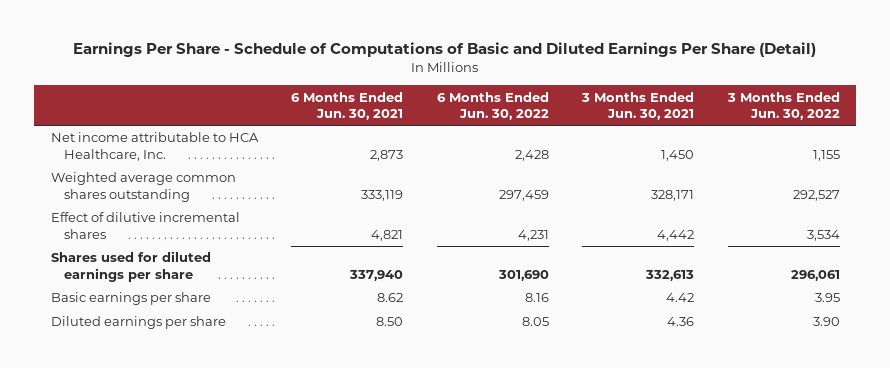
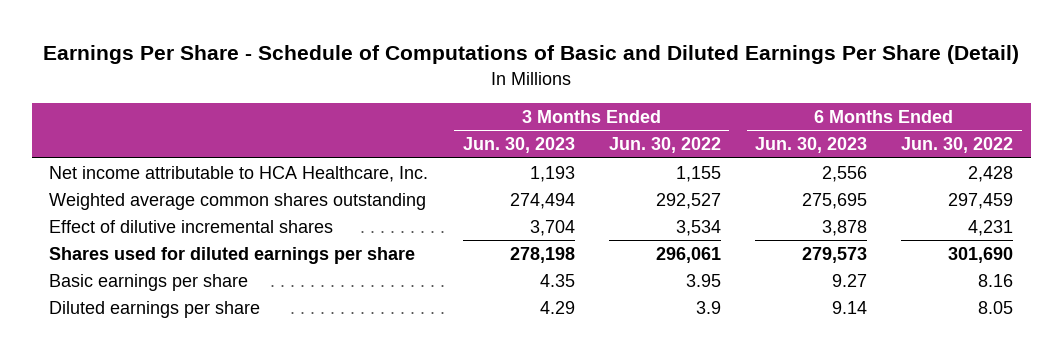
- | 6 Months Ended Jun. 30, 2021 | 6 Months Ended Jun. 30, 2022 | 3 Months Ended Jun. 30, 2021 | 3 Months Ended Jun. 30, 2022
+ | 3 Months Ended Jun. 30, 2023 | 3 Months Ended Jun. 30, 2022 | 6 Months Ended Jun. 30, 2023 | 6 Months Ended Jun. 30, 2022
- Diluted earnings per share | 8.50 | 8.05 | 4.36 | 3.90
+ Diluted earnings per share | 4.29 | 3.9 | 9.14 | 8.05

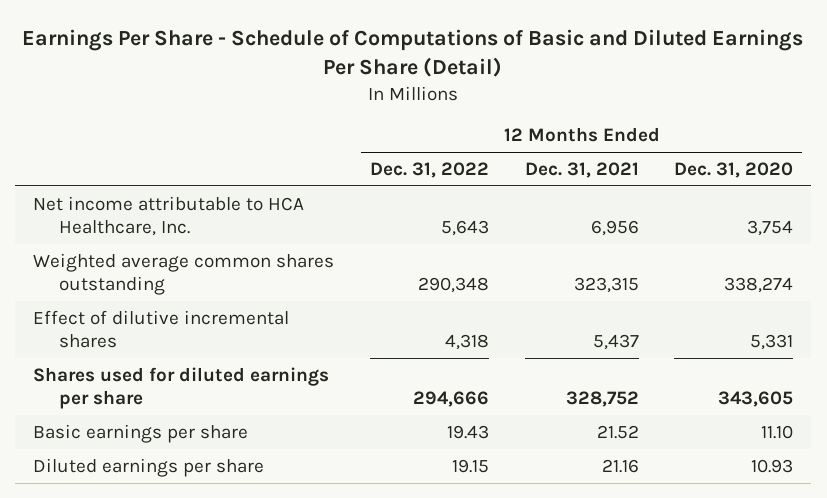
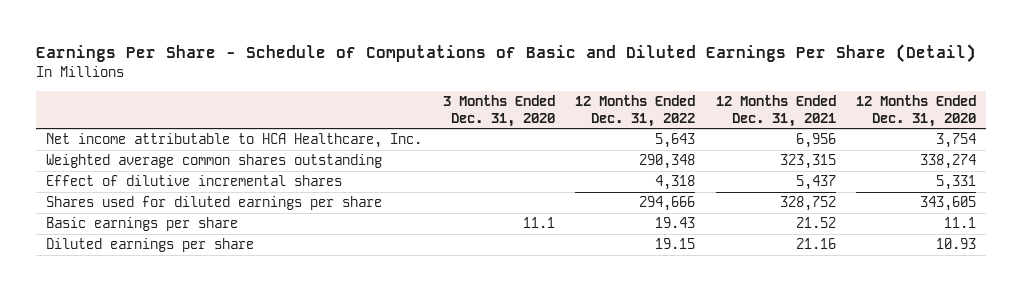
- | 12 Months Ended Dec. 31, 2022 | 12 Months Ended Dec. 31, 2021 | 12 Months Ended Dec. 31, 2020
+ | 3 Months Ended Dec. 31, 2020 | 12 Months Ended Dec. 31, 2022 | 12 Months Ended Dec. 31, 2021 | 12 Months Ended Dec. 31, 2020
- Basic earnings per share | 19.43 | 21.52 | 11.10
+ Basic earnings per share | 11.1 | 19.43 | 21.52 | 11.1

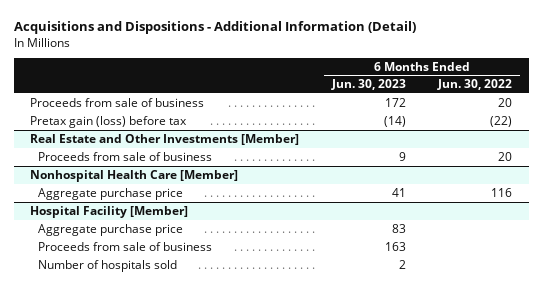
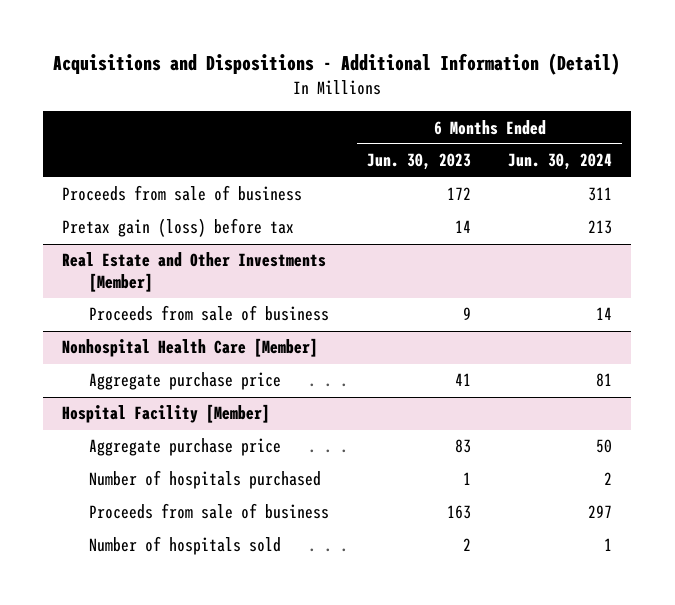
- | 6 Months Ended Jun. 30, 2023 | 6 Months Ended Jun. 30, 2022
+ | 6 Months Ended Jun. 30, 2023 | 6 Months Ended Jun. 30, 2024
- Pretax gain (loss) before tax | (14) | (22)
+ Pretax gain (loss) before tax | 14 | 213
@ Hospital Facility [Member]
+ Number of hospitals purchased | 1 | 2

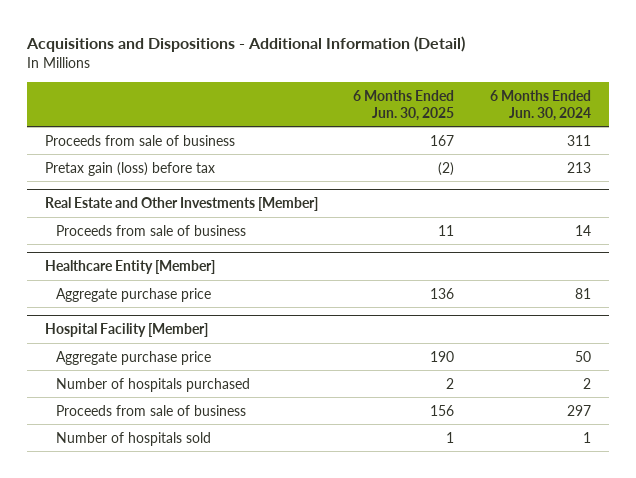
- | 6 Months Ended Jun. 30, 2023 | 6 Months Ended Jun. 30, 2024
+ | 6 Months Ended Jun. 30, 2025 | 6 Months Ended Jun. 30, 2024
- Nonhospital Health Care [Member]
+ Healthcare Entity [Member]

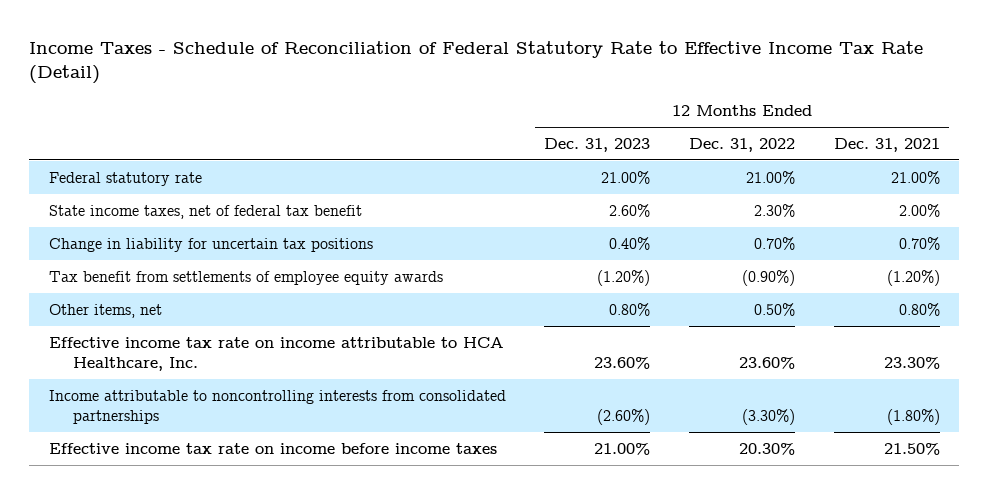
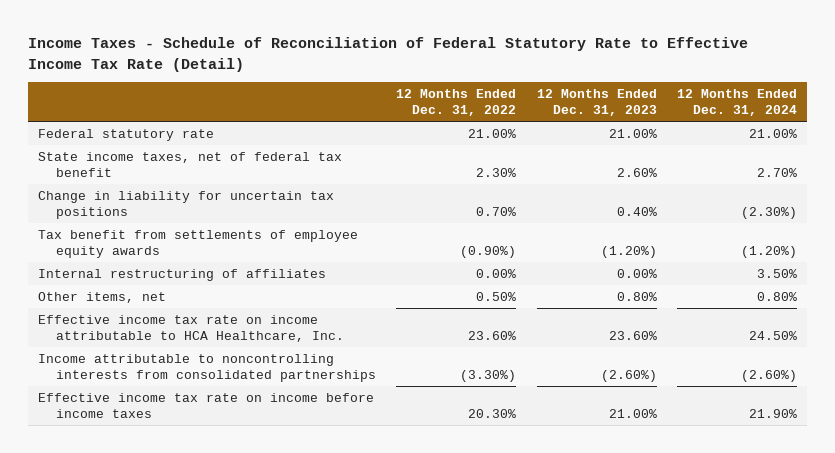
- | 12 Months Ended Dec. 31, 2023 | 12 Months Ended Dec. 31, 2022 | 12 Months Ended Dec. 31, 2021
+ | 12 Months Ended Dec. 31, 2022 | 12 Months Ended Dec. 31, 2023 | 12 Months Ended Dec. 31, 2024
+ Internal restructuring of affiliates | 0.00% | 0.00% | 3.50%

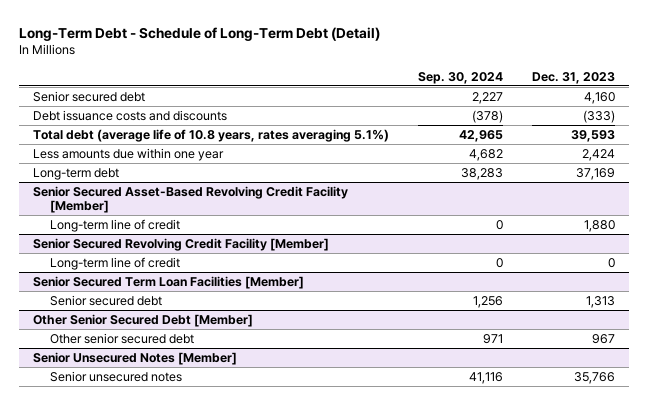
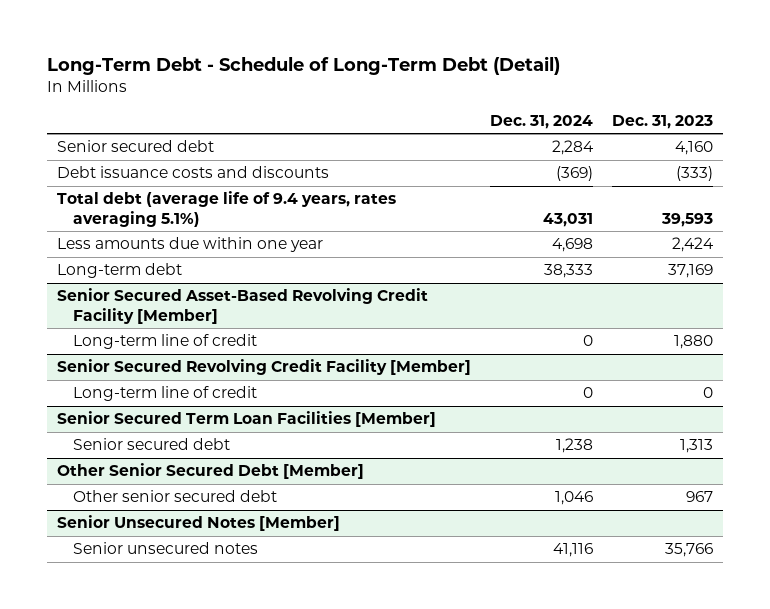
- | Sep. 30, 2024 | Dec. 31, 2023
+ | Dec. 31, 2024 | Dec. 31, 2023
- Total debt (average life of 10.8 years, rates averaging 5.1%) | 42,965 | 39,593
+ Total debt (average life of 9.4 years, rates averaging 5.1%) | 43,031 | 39,593

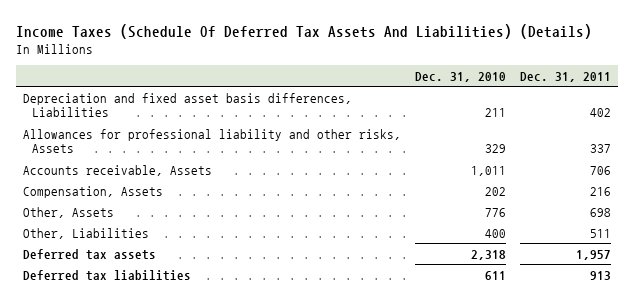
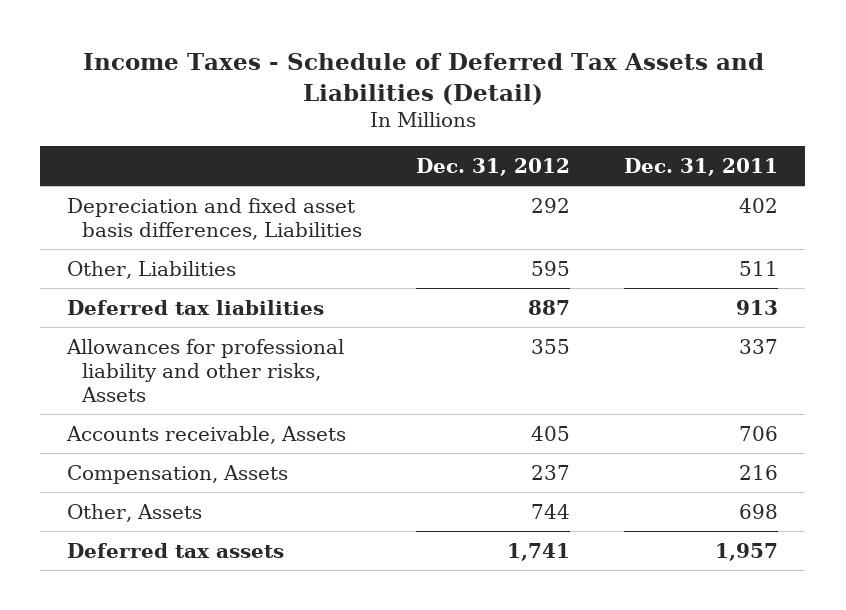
- Income Taxes (Schedule Of Deferred Tax Assets And Liabilities) (Details)
+ Income Taxes - Schedule of Deferred Tax Assets and Liabilities (Detail)
- | Dec. 31, 2010 | Dec. 31, 2011
+ | Dec. 31, 2012 | Dec. 31, 2011
moved up: Other, Liabilities | 595 | 511
moved up: Deferred tax liabilities | 887 | 913

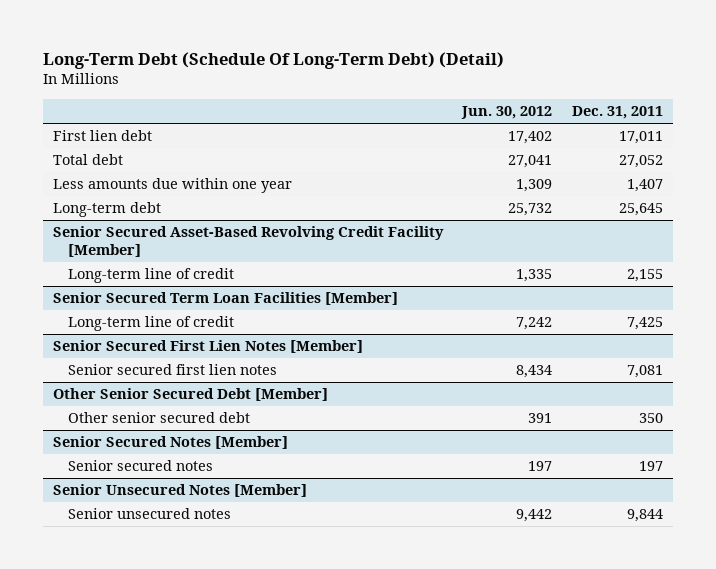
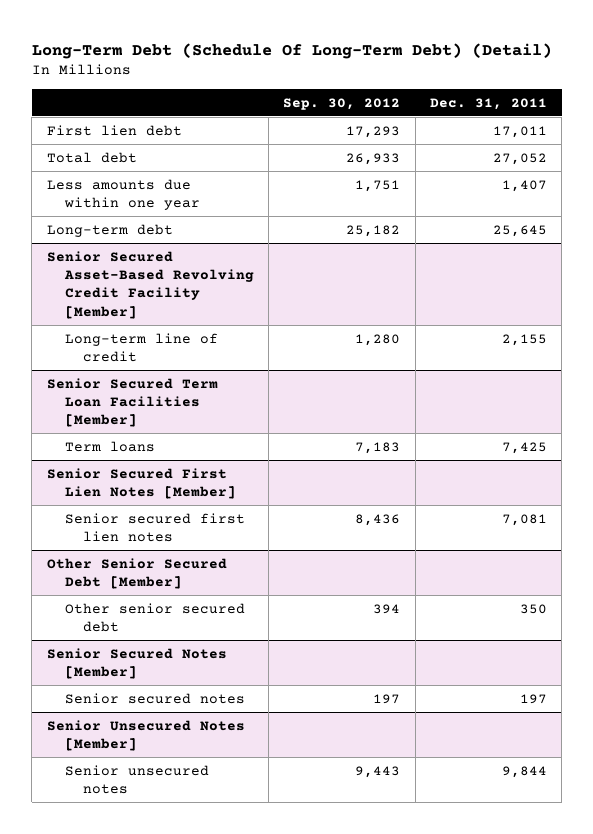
- | Jun. 30, 2012 | Dec. 31, 2011
+ | Sep. 30, 2012 | Dec. 31, 2011
@ Senior Secured Term Loan Facilities [Member]
- Long-term line of credit | 7,242 | 7,425
+ Term loans | 7,183 | 7,425

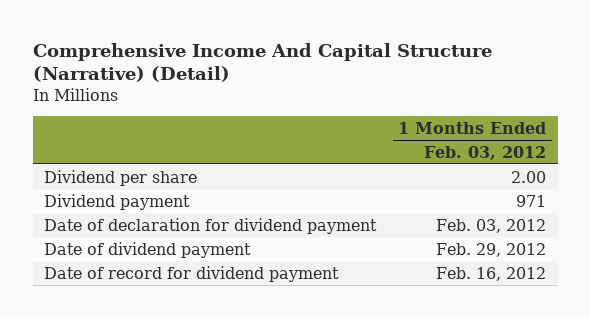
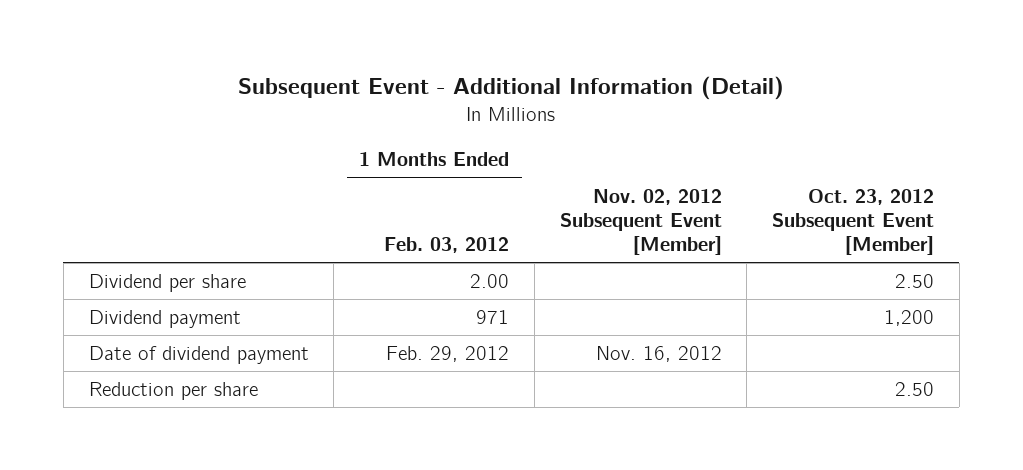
- Comprehensive Income And Capital Structure (Narrative) (Detail)
+ Subsequent Event - Additional Information (Detail)
- | 1 Months Ended Feb. 03, 2012
+ | 1 Months Ended Feb. 03, 2012 | Nov. 02, 2012 Subsequent Event [Member] | Oct. 23, 2012 Subsequent Event [Member]
- Date of declaration for dividend payment | Feb. 03, 2012
- Date of record for dividend payment | Feb. 16, 2012
+ Reduction per share | | | 2.50

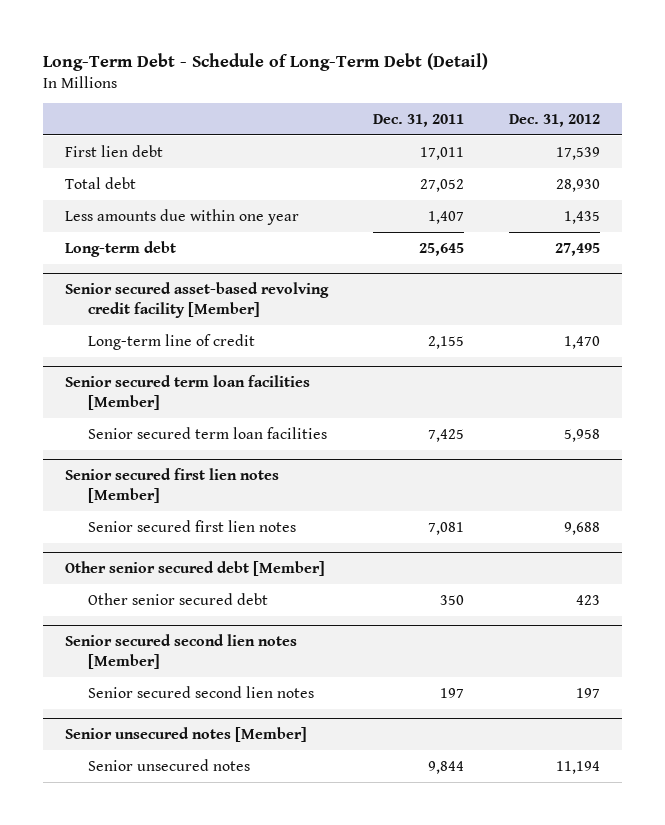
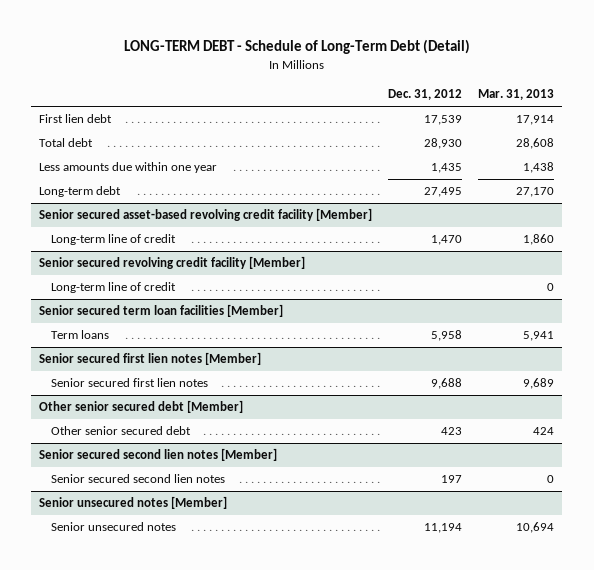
- Long-Term Debt - Schedule of Long-Term Debt (Detail)
+ LONG-TERM DEBT - Schedule of Long-Term Debt (Detail)
- | Dec. 31, 2011 | Dec. 31, 2012
+ | Dec. 31, 2012 | Mar. 31, 2013
+ Senior secured revolving credit facility [Member]
+ Long-term line of credit | | 0
@ Senior secured term loan facilities [Member]
- Senior secured term loan facilities | 7,425 | 5,958
+ Term loans | 5,958 | 5,941

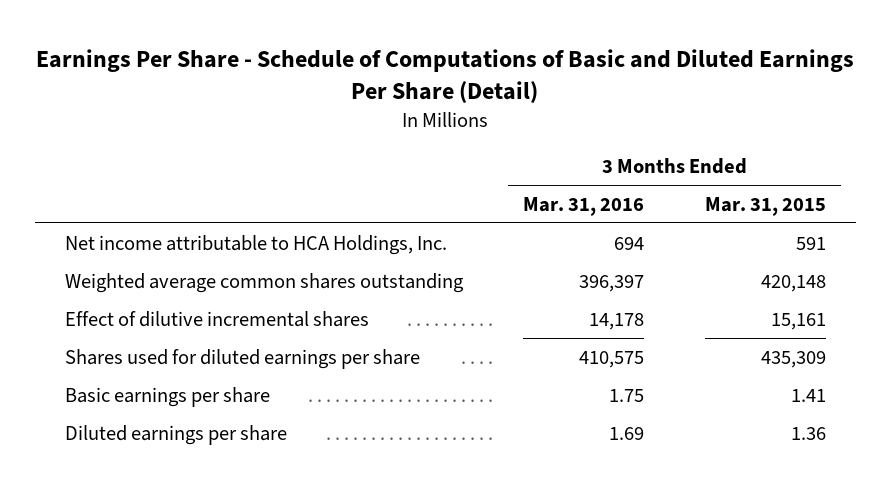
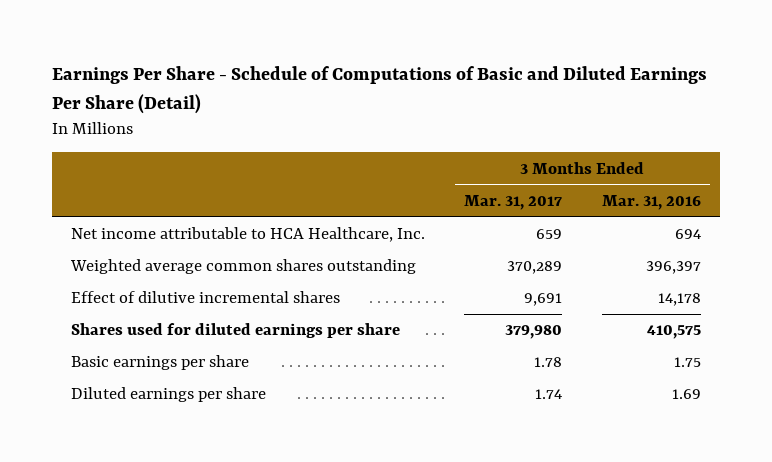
- | 3 Months Ended Mar. 31, 2016 | 3 Months Ended Mar. 31, 2015
+ | 3 Months Ended Mar. 31, 2017 | 3 Months Ended Mar. 31, 2016
- Net income attributable to HCA Holdings, Inc. | 694 | 591
+ Net income attributable to HCA Healthcare, Inc. | 659 | 694

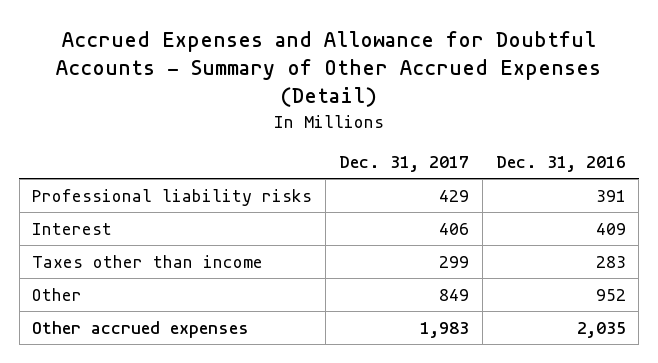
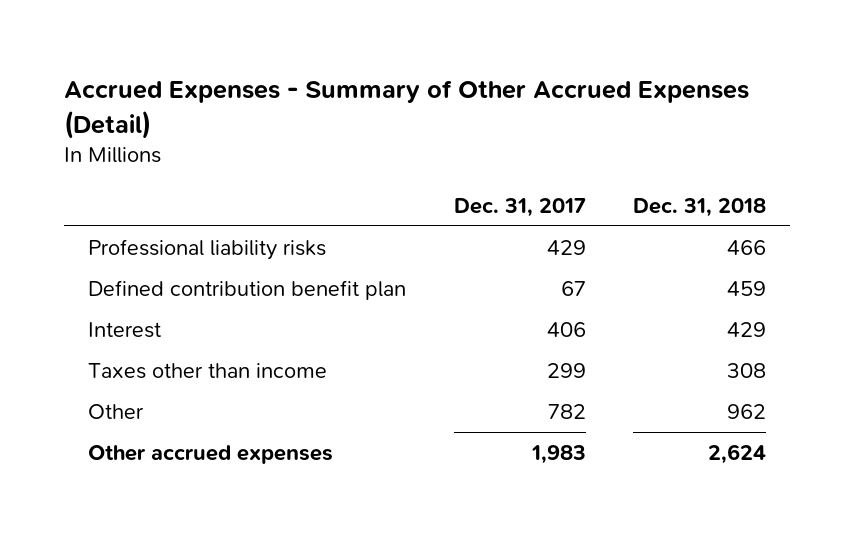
- Accrued Expenses and Allowance for Doubtful Accounts - Summary of Other Accrued Expenses (Detail)
+ Accrued Expenses - Summary of Other Accrued Expenses (Detail)
- | Dec. 31, 2017 | Dec. 31, 2016
+ | Dec. 31, 2017 | Dec. 31, 2018
+ Defined contribution benefit plan | 67 | 459
- Other | 849 | 952
+ Other | 782 | 962

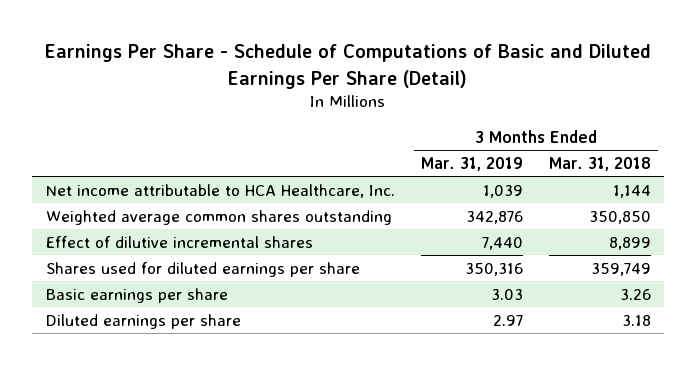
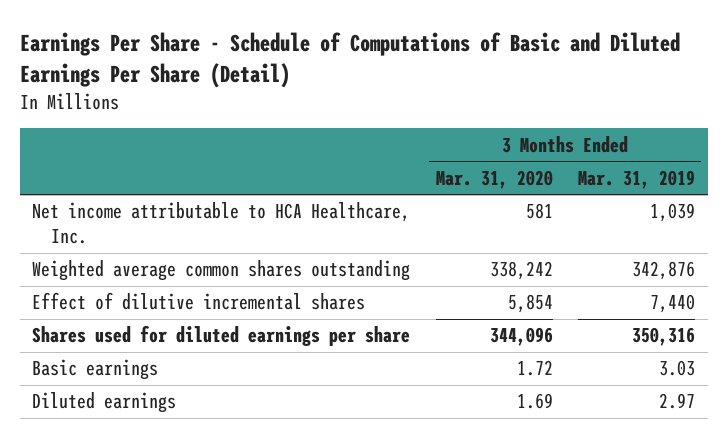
- | 3 Months Ended Mar. 31, 2019 | 3 Months Ended Mar. 31, 2018
+ | 3 Months Ended Mar. 31, 2020 | 3 Months Ended Mar. 31, 2019
- Basic earnings per share | 3.03 | 3.26
- Diluted earnings per share | 2.97 | 3.18
+ Basic earnings | 1.72 | 3.03
+ Diluted earnings | 1.69 | 2.97

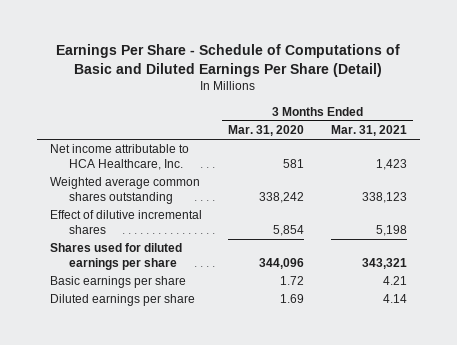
- | 3 Months Ended Mar. 31, 2020 | 3 Months Ended Mar. 31, 2019
+ | 3 Months Ended Mar. 31, 2020 | 3 Months Ended Mar. 31, 2021
- Basic earnings | 1.72 | 3.03
- Diluted earnings | 1.69 | 2.97
+ Basic earnings per share | 1.72 | 4.21
+ Diluted earnings per share | 1.69 | 4.14

